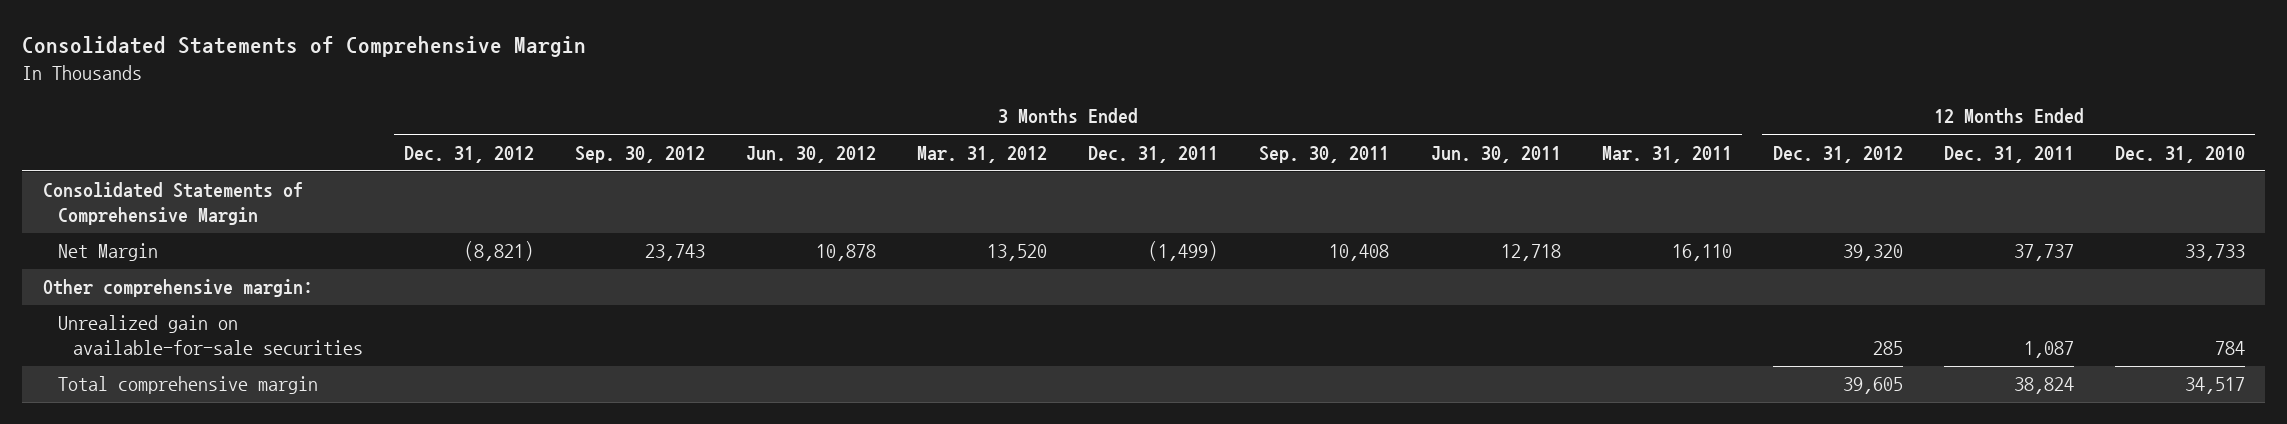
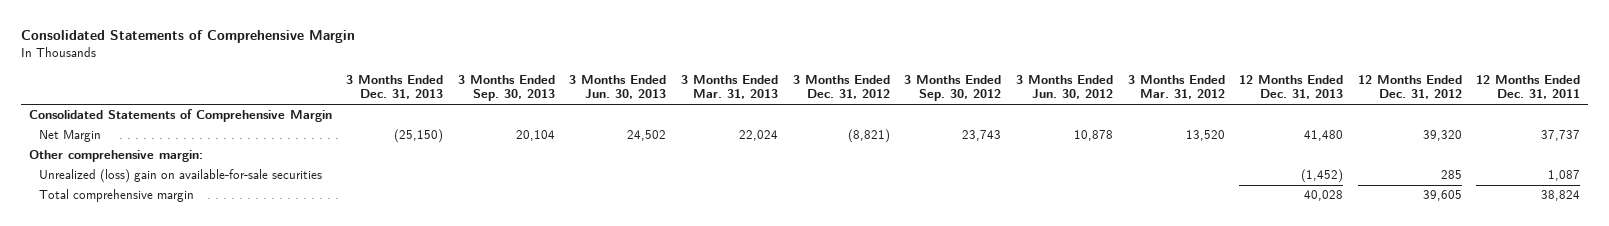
- | 3 Months Ended Dec. 31, 2012 | 3 Months Ended Sep. 30, 2012 | 3 Months Ended Jun. 30, 2012 | 3 Months Ended Mar. 31, 2012 | 3 Months Ended Dec. 31, 2011 | 3 Months Ended Sep. 30, 2011 | 3 Months Ended Jun. 30, 2011 | 3 Months Ended Mar. 31, 2011 | 12 Months Ended Dec. 31, 2012 | 12 Months Ended Dec. 31, 2011 | 12 Months Ended Dec. 31, 2010
+ | 3 Months Ended Dec. 31, 2013 | 3 Months Ended Sep. 30, 2013 | 3 Months Ended Jun. 30, 2013 | 3 Months Ended Mar. 31, 2013 | 3 Months Ended Dec. 31, 2012 | 3 Months Ended Sep. 30, 2012 | 3 Months Ended Jun. 30, 2012 | 3 Months Ended Mar. 31, 2012 | 12 Months Ended Dec. 31, 2013 | 12 Months Ended Dec. 31, 2012 | 12 Months Ended Dec. 31, 2011
- Unrealized gain on available-for-sale securities | | | | | | | | | 285 | 1,087 | 784
+ Unrealized (loss) gain on available-for-sale securities | | | | | | | | | (1,452) | 285 | 1,087

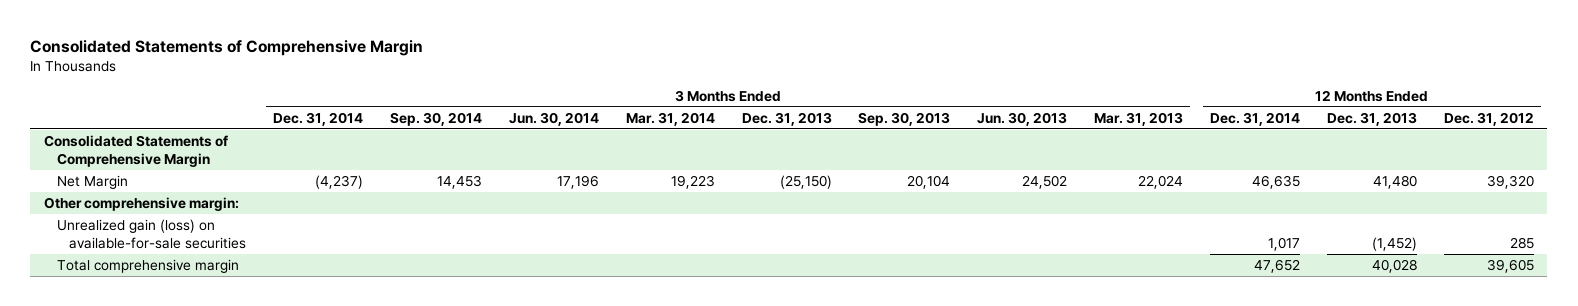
- | 3 Months Ended Dec. 31, 2013 | 3 Months Ended Sep. 30, 2013 | 3 Months Ended Jun. 30, 2013 | 3 Months Ended Mar. 31, 2013 | 3 Months Ended Dec. 31, 2012 | 3 Months Ended Sep. 30, 2012 | 3 Months Ended Jun. 30, 2012 | 3 Months Ended Mar. 31, 2012 | 12 Months Ended Dec. 31, 2013 | 12 Months Ended Dec. 31, 2012 | 12 Months Ended Dec. 31, 2011
+ | 3 Months Ended Dec. 31, 2014 | 3 Months Ended Sep. 30, 2014 | 3 Months Ended Jun. 30, 2014 | 3 Months Ended Mar. 31, 2014 | 3 Months Ended Dec. 31, 2013 | 3 Months Ended Sep. 30, 2013 | 3 Months Ended Jun. 30, 2013 | 3 Months Ended Mar. 31, 2013 | 12 Months Ended Dec. 31, 2014 | 12 Months Ended Dec. 31, 2013 | 12 Months Ended Dec. 31, 2012
- Unrealized (loss) gain on available-for-sale securities | | | | | | | | | (1,452) | 285 | 1,087
+ Unrealized gain (loss) on available-for-sale securities | | | | | | | | | 1,017 | (1,452) | 285

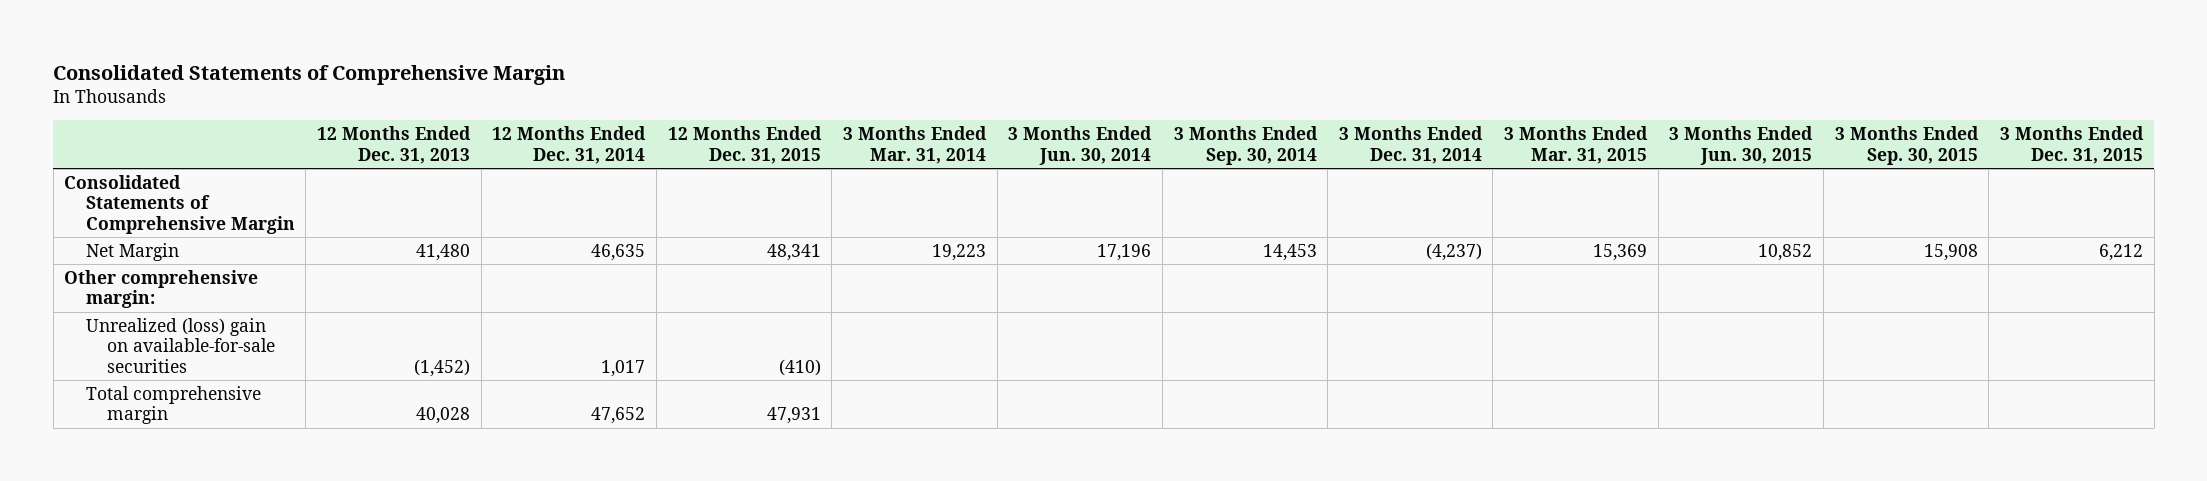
- | 3 Months Ended Dec. 31, 2014 | 3 Months Ended Sep. 30, 2014 | 3 Months Ended Jun. 30, 2014 | 3 Months Ended Mar. 31, 2014 | 3 Months Ended Dec. 31, 2013 | 3 Months Ended Sep. 30, 2013 | 3 Months Ended Jun. 30, 2013 | 3 Months Ended Mar. 31, 2013 | 12 Months Ended Dec. 31, 2014 | 12 Months Ended Dec. 31, 2013 | 12 Months Ended Dec. 31, 2012
+ | 12 Months Ended Dec. 31, 2013 | 12 Months Ended Dec. 31, 2014 | 12 Months Ended Dec. 31, 2015 | 3 Months Ended Mar. 31, 2014 | 3 Months Ended Jun. 30, 2014 | 3 Months Ended Sep. 30, 2014 | 3 Months Ended Dec. 31, 2014 | 3 Months Ended Mar. 31, 2015 | 3 Months Ended Jun. 30, 2015 | 3 Months Ended Sep. 30, 2015 | 3 Months Ended Dec. 31, 2015
- Unrealized gain (loss) on available-for-sale securities | | | | | | | | | 1,017 | (1,452) | 285
+ Unrealized (loss) gain on available-for-sale securities | (1,452) | 1,017 | (410) | | | | | | | |

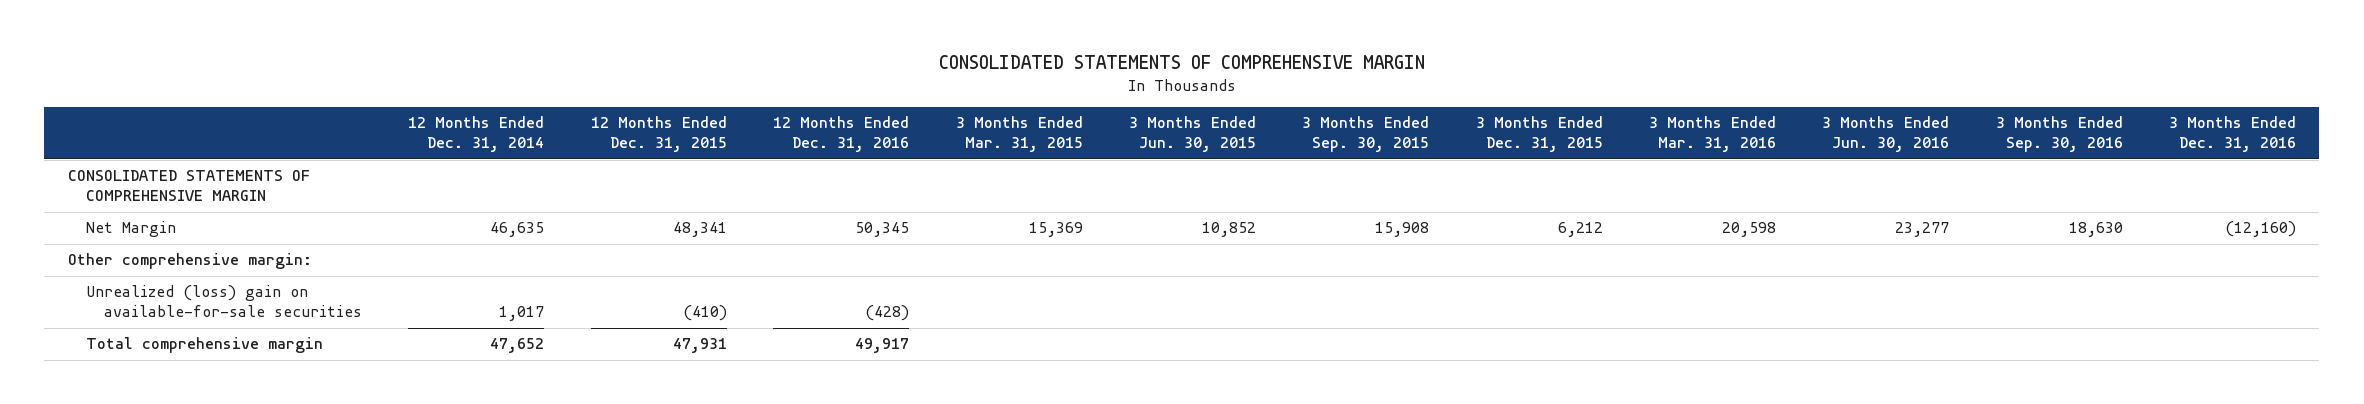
- Consolidated Statements of Comprehensive Margin
+ CONSOLIDATED STATEMENTS OF COMPREHENSIVE MARGIN
- | 12 Months Ended Dec. 31, 2013 | 12 Months Ended Dec. 31, 2014 | 12 Months Ended Dec. 31, 2015 | 3 Months Ended Mar. 31, 2014 | 3 Months Ended Jun. 30, 2014 | 3 Months Ended Sep. 30, 2014 | 3 Months Ended Dec. 31, 2014 | 3 Months Ended Mar. 31, 2015 | 3 Months Ended Jun. 30, 2015 | 3 Months Ended Sep. 30, 2015 | 3 Months Ended Dec. 31, 2015
+ | 12 Months Ended Dec. 31, 2014 | 12 Months Ended Dec. 31, 2015 | 12 Months Ended Dec. 31, 2016 | 3 Months Ended Mar. 31, 2015 | 3 Months Ended Jun. 30, 2015 | 3 Months Ended Sep. 30, 2015 | 3 Months Ended Dec. 31, 2015 | 3 Months Ended Mar. 31, 2016 | 3 Months Ended Jun. 30, 2016 | 3 Months Ended Sep. 30, 2016 | 3 Months Ended Dec. 31, 2016
- Consolidated Statements of Comprehensive Margin
+ CONSOLIDATED STATEMENTS OF COMPREHENSIVE MARGIN

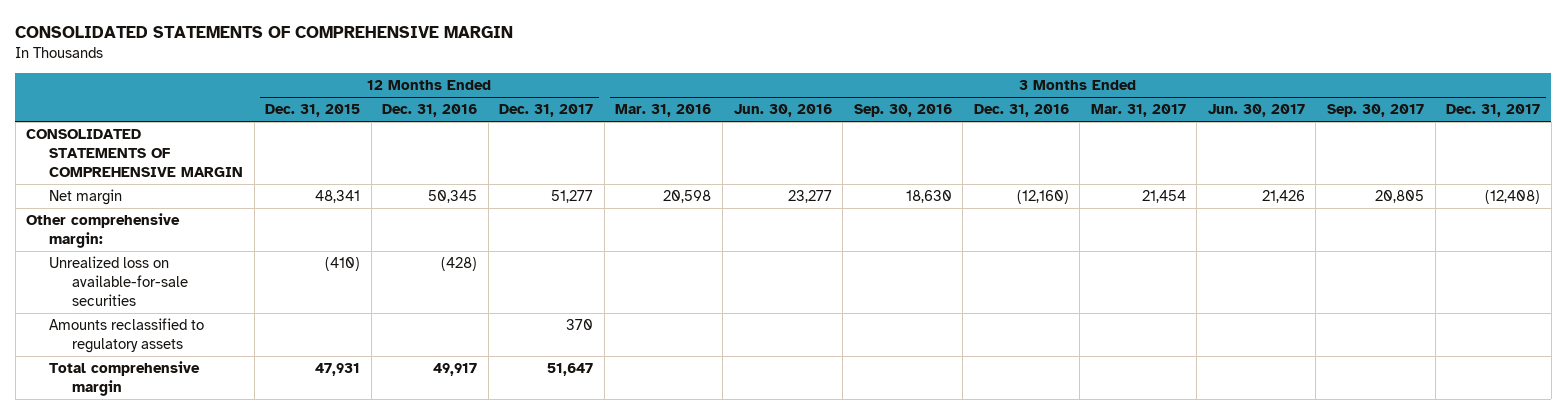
- | 12 Months Ended Dec. 31, 2014 | 12 Months Ended Dec. 31, 2015 | 12 Months Ended Dec. 31, 2016 | 3 Months Ended Mar. 31, 2015 | 3 Months Ended Jun. 30, 2015 | 3 Months Ended Sep. 30, 2015 | 3 Months Ended Dec. 31, 2015 | 3 Months Ended Mar. 31, 2016 | 3 Months Ended Jun. 30, 2016 | 3 Months Ended Sep. 30, 2016 | 3 Months Ended Dec. 31, 2016
+ | 12 Months Ended Dec. 31, 2015 | 12 Months Ended Dec. 31, 2016 | 12 Months Ended Dec. 31, 2017 | 3 Months Ended Mar. 31, 2016 | 3 Months Ended Jun. 30, 2016 | 3 Months Ended Sep. 30, 2016 | 3 Months Ended Dec. 31, 2016 | 3 Months Ended Mar. 31, 2017 | 3 Months Ended Jun. 30, 2017 | 3 Months Ended Sep. 30, 2017 | 3 Months Ended Dec. 31, 2017
- Net Margin | 46,635 | 48,341 | 50,345 | 15,369 | 10,852 | 15,908 | 6,212 | 20,598 | 23,277 | 18,630 | (12,160)
+ Net margin | 48,341 | 50,345 | 51,277 | 20,598 | 23,277 | 18,630 | (12,160) | 21,454 | 21,426 | 20,805 | (12,408)
- Unrealized (loss) gain on available-for-sale securities | 1,017 | (410) | (428) | | | | | | | |
+ Unrealized loss on available-for-sale securities | (410) | (428) | | | | | | | | |
+ Amounts reclassified to regulatory assets | | | 370 | | | | | | | |

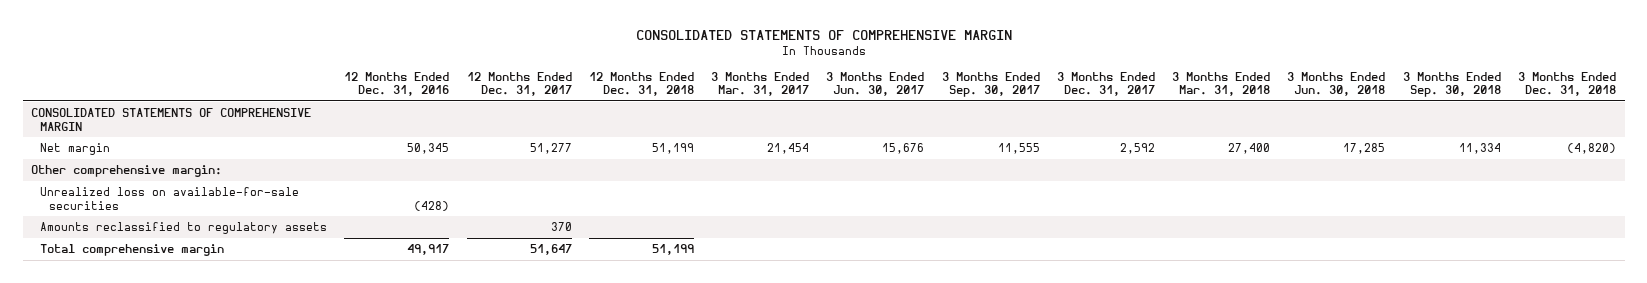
- | 12 Months Ended Dec. 31, 2015 | 12 Months Ended Dec. 31, 2016 | 12 Months Ended Dec. 31, 2017 | 3 Months Ended Mar. 31, 2016 | 3 Months Ended Jun. 30, 2016 | 3 Months Ended Sep. 30, 2016 | 3 Months Ended Dec. 31, 2016 | 3 Months Ended Mar. 31, 2017 | 3 Months Ended Jun. 30, 2017 | 3 Months Ended Sep. 30, 2017 | 3 Months Ended Dec. 31, 2017
+ | 12 Months Ended Dec. 31, 2016 | 12 Months Ended Dec. 31, 2017 | 12 Months Ended Dec. 31, 2018 | 3 Months Ended Mar. 31, 2017 | 3 Months Ended Jun. 30, 2017 | 3 Months Ended Sep. 30, 2017 | 3 Months Ended Dec. 31, 2017 | 3 Months Ended Mar. 31, 2018 | 3 Months Ended Jun. 30, 2018 | 3 Months Ended Sep. 30, 2018 | 3 Months Ended Dec. 31, 2018
- Net margin | 48,341 | 50,345 | 51,277 | 20,598 | 23,277 | 18,630 | (12,160) | 21,454 | 21,426 | 20,805 | (12,408)
+ Net margin | 50,345 | 51,277 | 51,199 | 21,454 | 15,676 | 11,555 | 2,592 | 27,400 | 17,285 | 11,334 | (4,820)

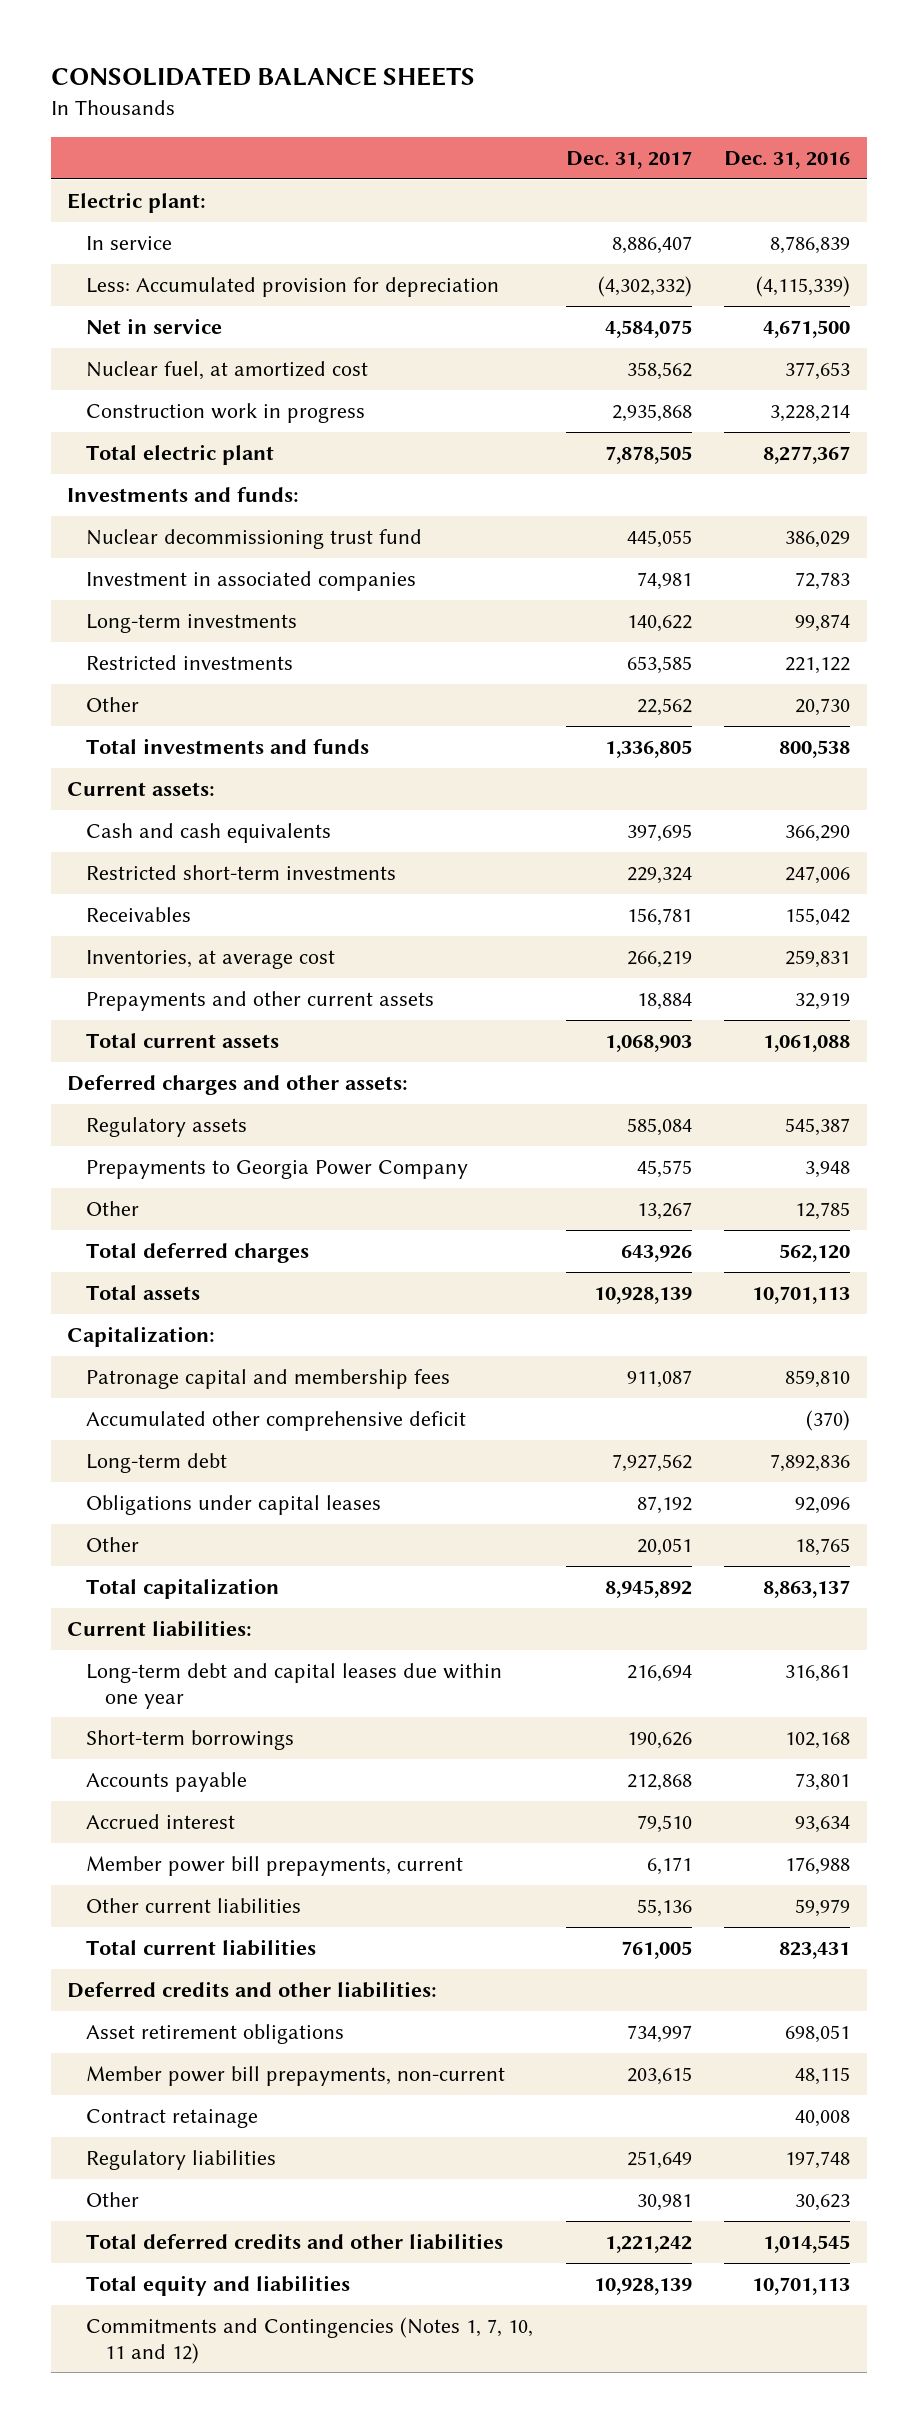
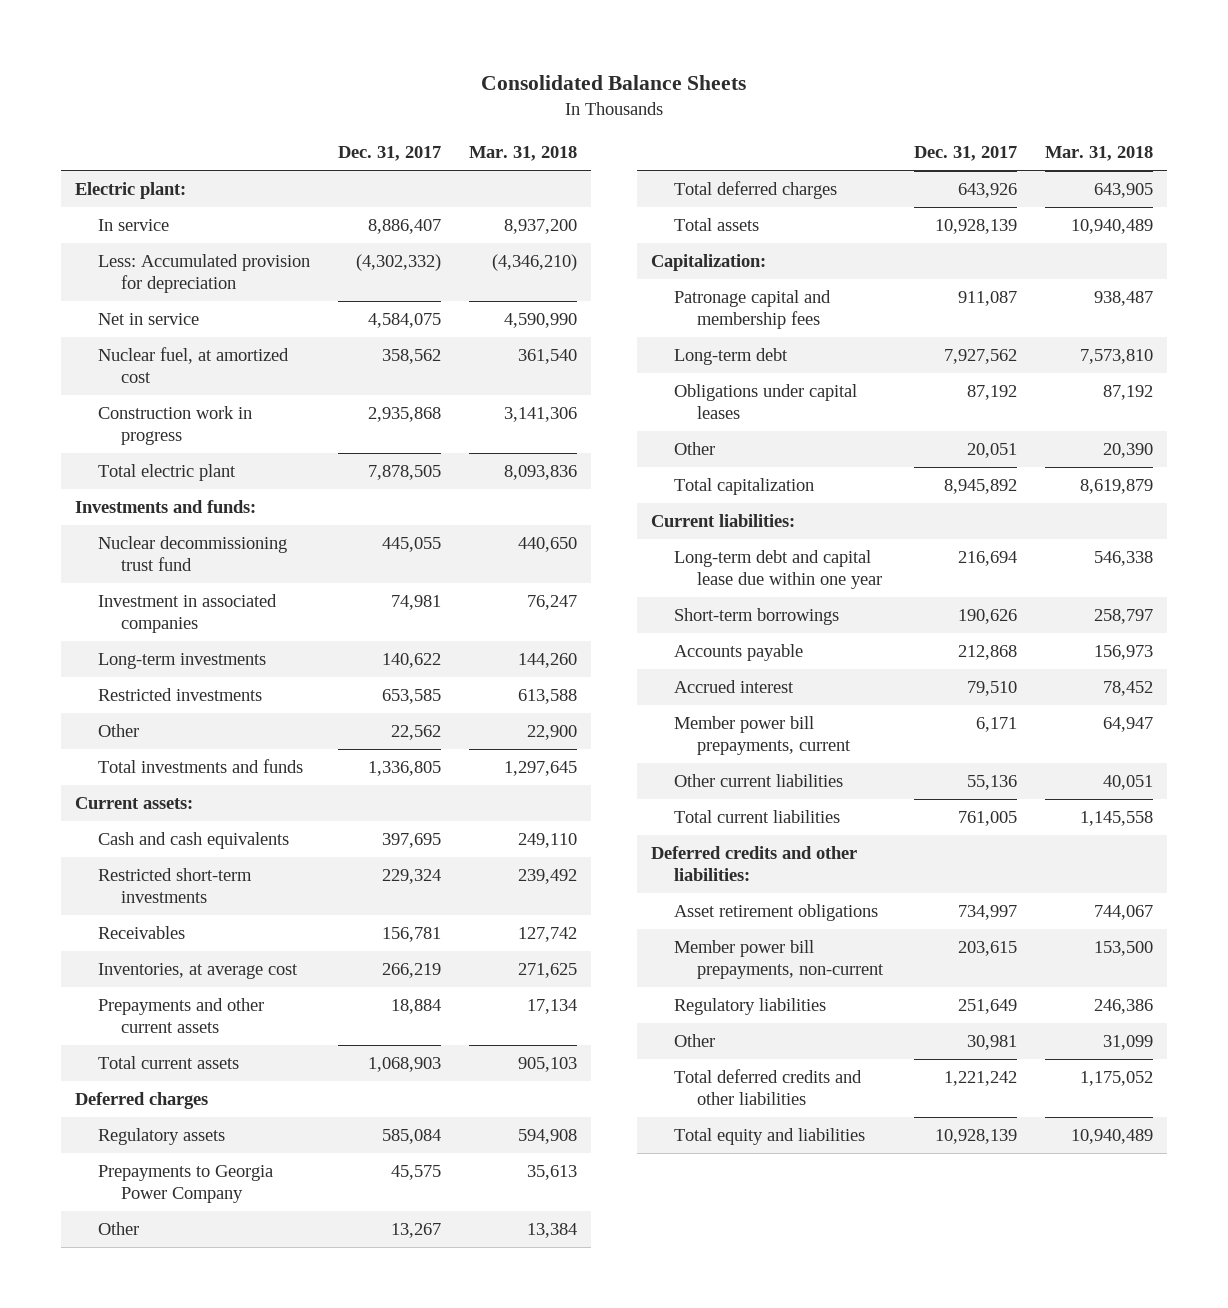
- CONSOLIDATED BALANCE SHEETS
+ Consolidated Balance Sheets
- | Dec. 31, 2017 | Dec. 31, 2016
+ | Dec. 31, 2017 | Mar. 31, 2018
- Deferred charges and other assets:
+ Deferred charges
- Accumulated other comprehensive deficit | | (370)
- Long-term debt and capital leases due within one year | 216,694 | 316,861
+ Long-term debt and capital lease due within one year | 216,694 | 546,338
- Contract retainage | | 40,008
- Commitments and Contingencies (Notes 1, 7, 10, 11 and 12)

